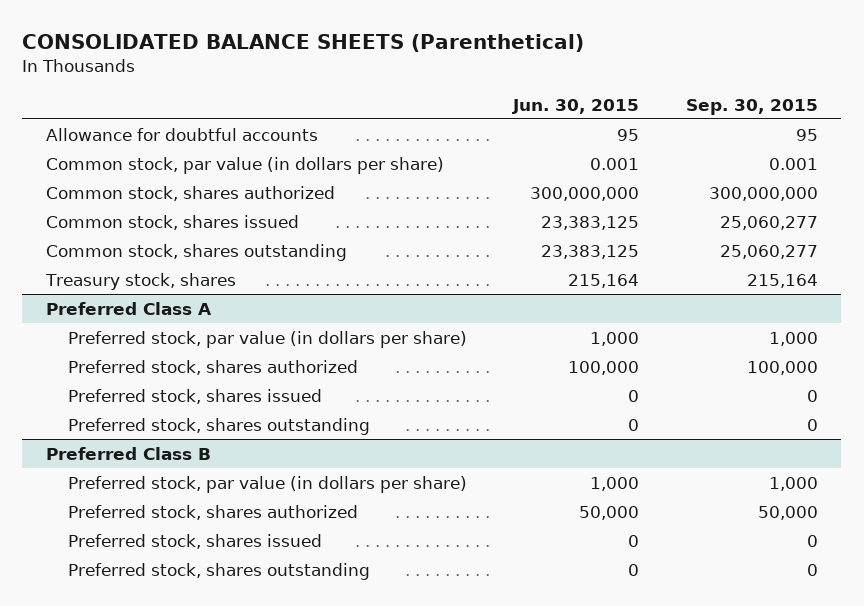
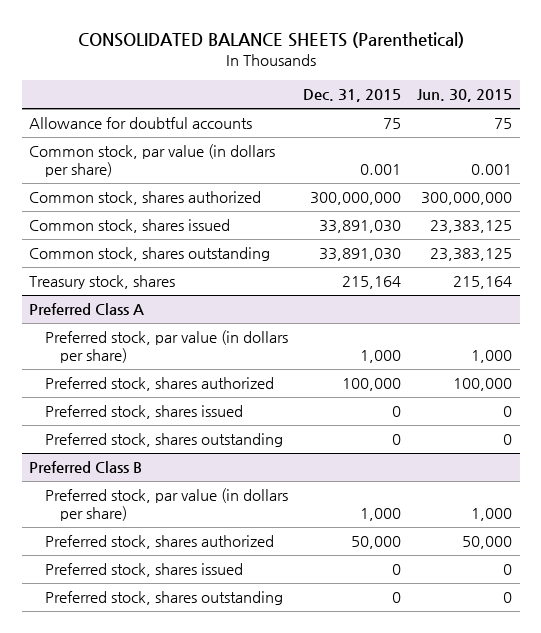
- | Jun. 30, 2015 | Sep. 30, 2015
+ | Dec. 31, 2015 | Jun. 30, 2015
- Allowance for doubtful accounts | 95 | 95
+ Allowance for doubtful accounts | 75 | 75

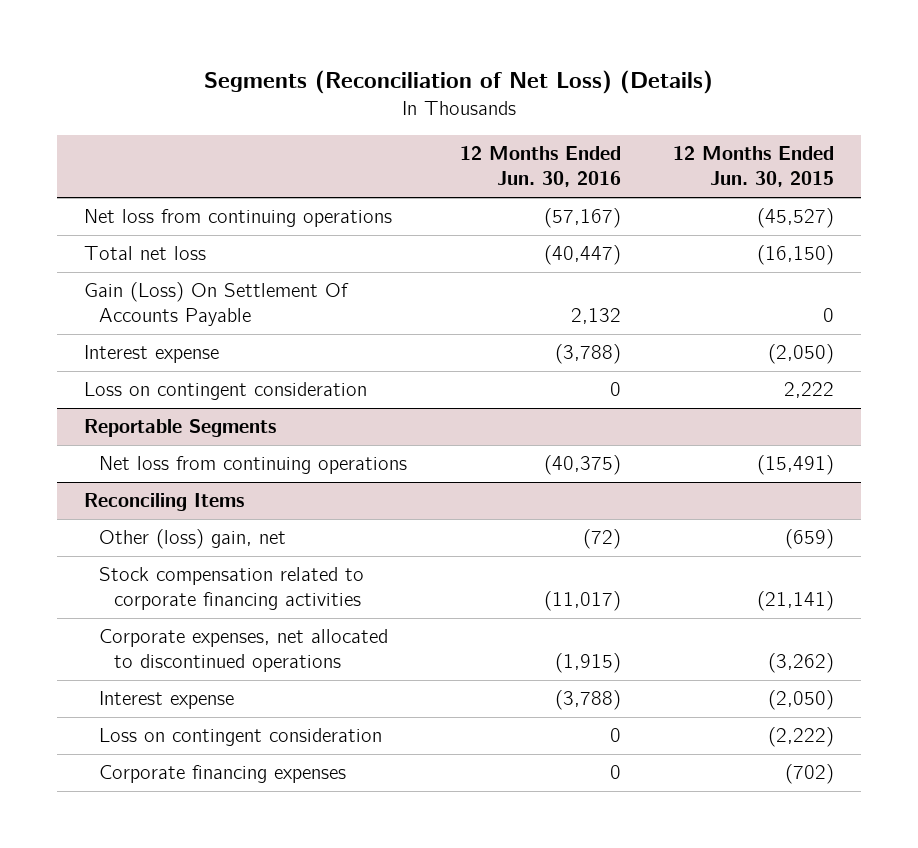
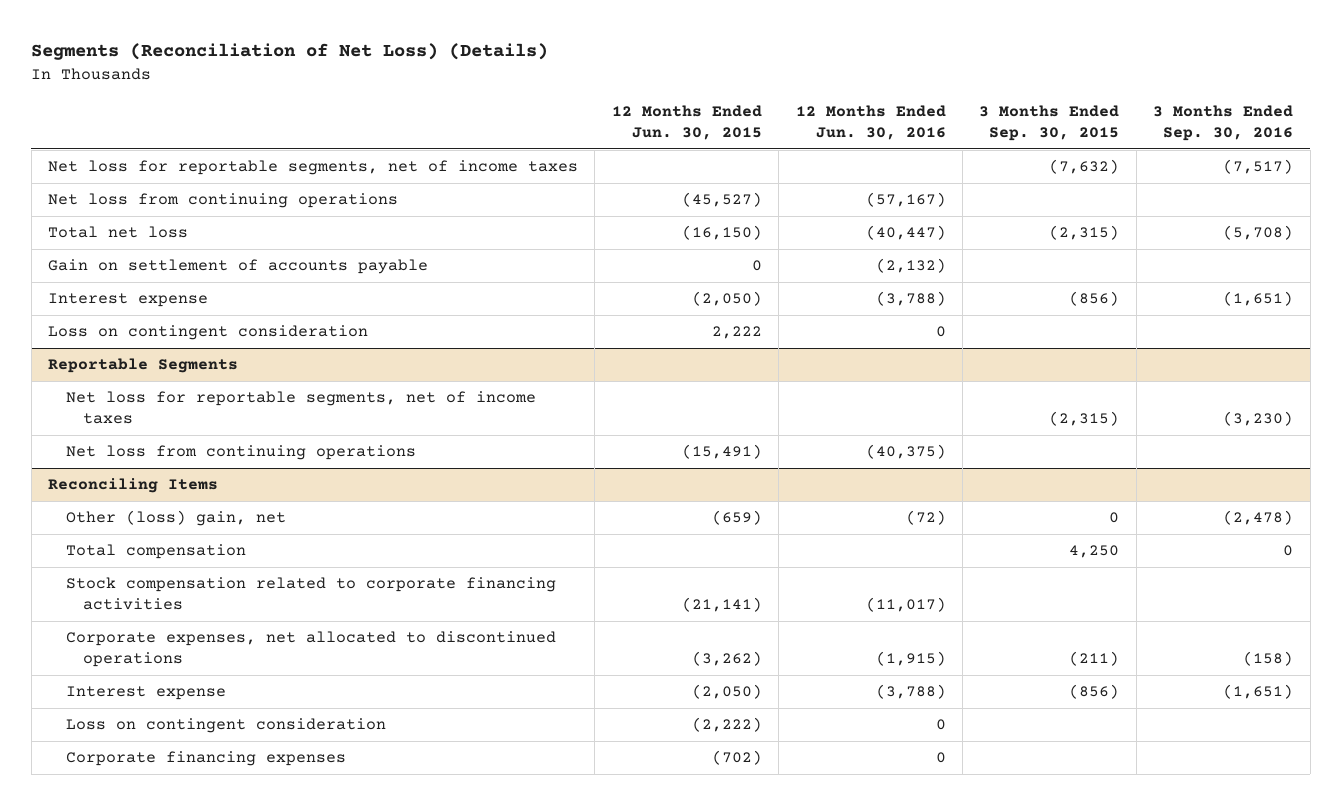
- | 12 Months Ended Jun. 30, 2016 | 12 Months Ended Jun. 30, 2015
+ | 12 Months Ended Jun. 30, 2015 | 12 Months Ended Jun. 30, 2016 | 3 Months Ended Sep. 30, 2015 | 3 Months Ended Sep. 30, 2016
+ Net loss for reportable segments, net of income taxes | | | (7,632) | (7,517)
- Gain (Loss) On Settlement Of Accounts Payable | 2,132 | 0
+ Gain on settlement of accounts payable | 0 | (2,132) | |
@ Reportable Segments
+ Net loss for reportable segments, net of income taxes | | | (2,315) | (3,230)
@ Reconciling Items
+ Total compensation | | | 4,250 | 0

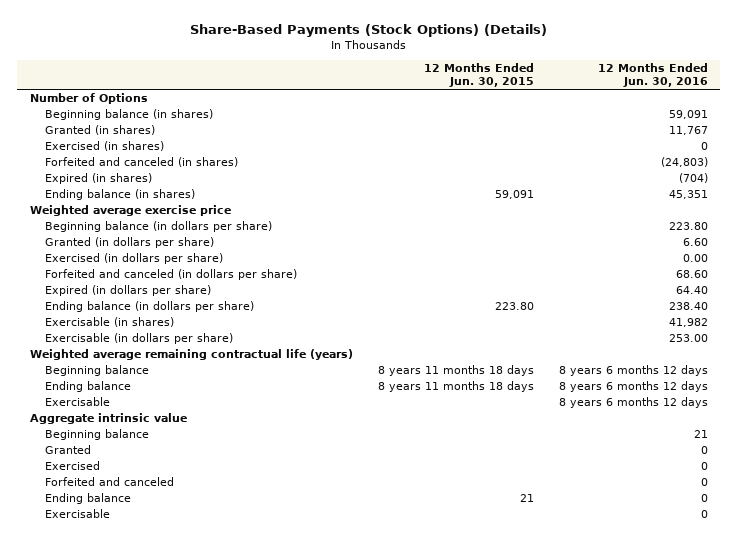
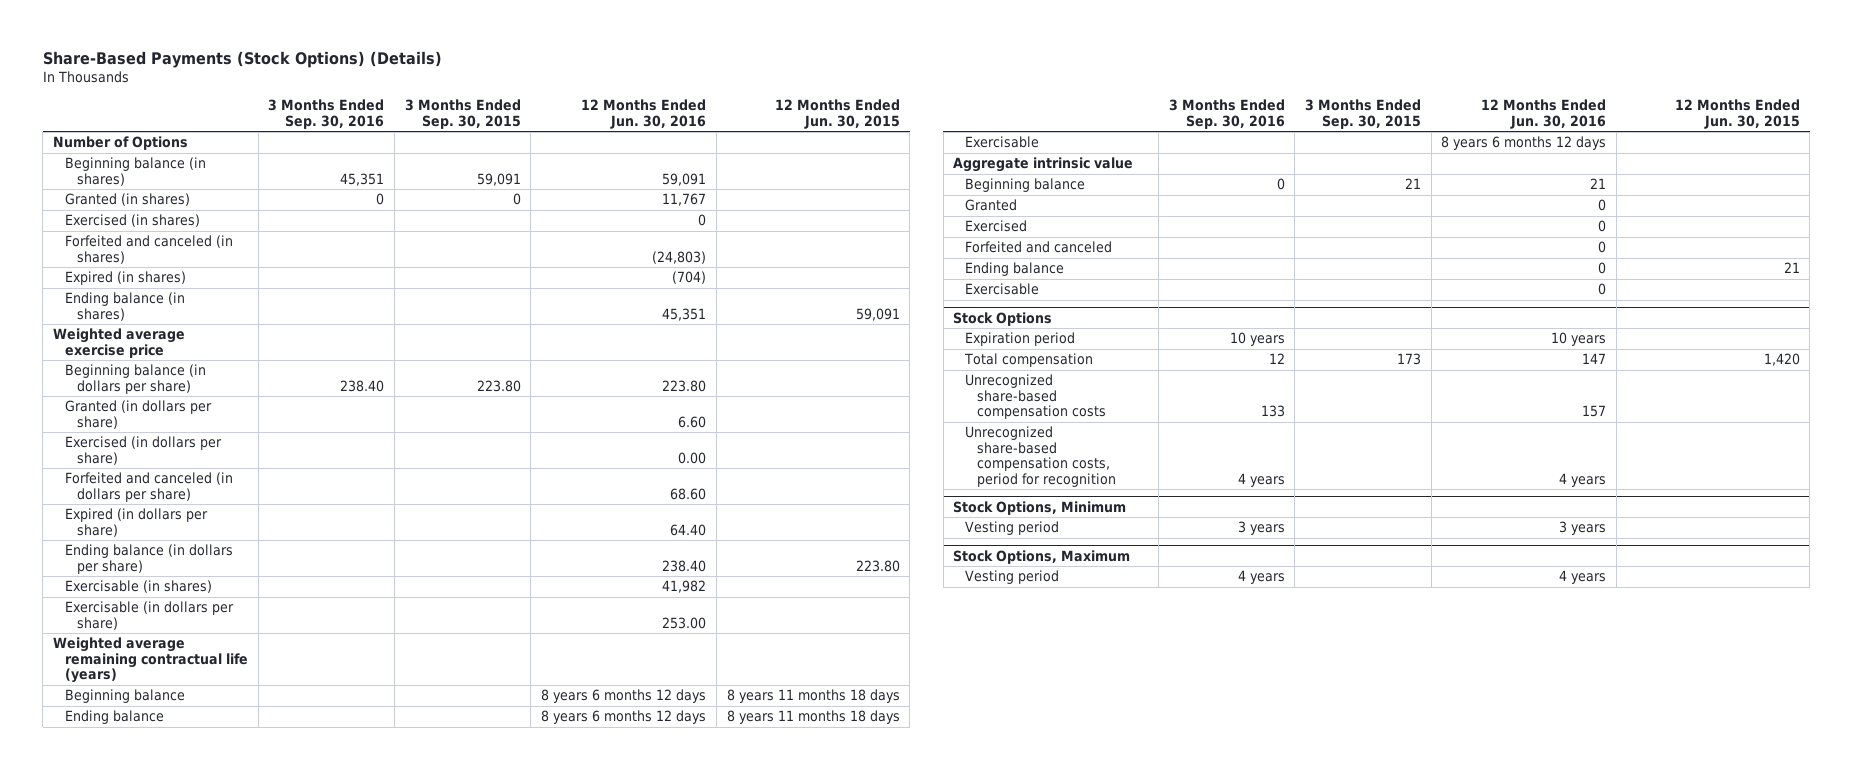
- | 12 Months Ended Jun. 30, 2015 | 12 Months Ended Jun. 30, 2016
+ | 3 Months Ended Sep. 30, 2016 | 3 Months Ended Sep. 30, 2015 | 12 Months Ended Jun. 30, 2016 | 12 Months Ended Jun. 30, 2015
+ Stock Options
+ Expiration period | 10 years | | 10 years |
+ Total compensation | 12 | 173 | 147 | 1,420
+ Unrecognized share-based compensation costs | 133 | | 157 |
+ Unrecognized share-based compensation costs, period for recognition | 4 years | | 4 years |
+ Stock Options, Minimum
+ Vesting period | 3 years | | 3 years |
+ Stock Options, Maximum
+ Vesting period | 4 years | | 4 years |

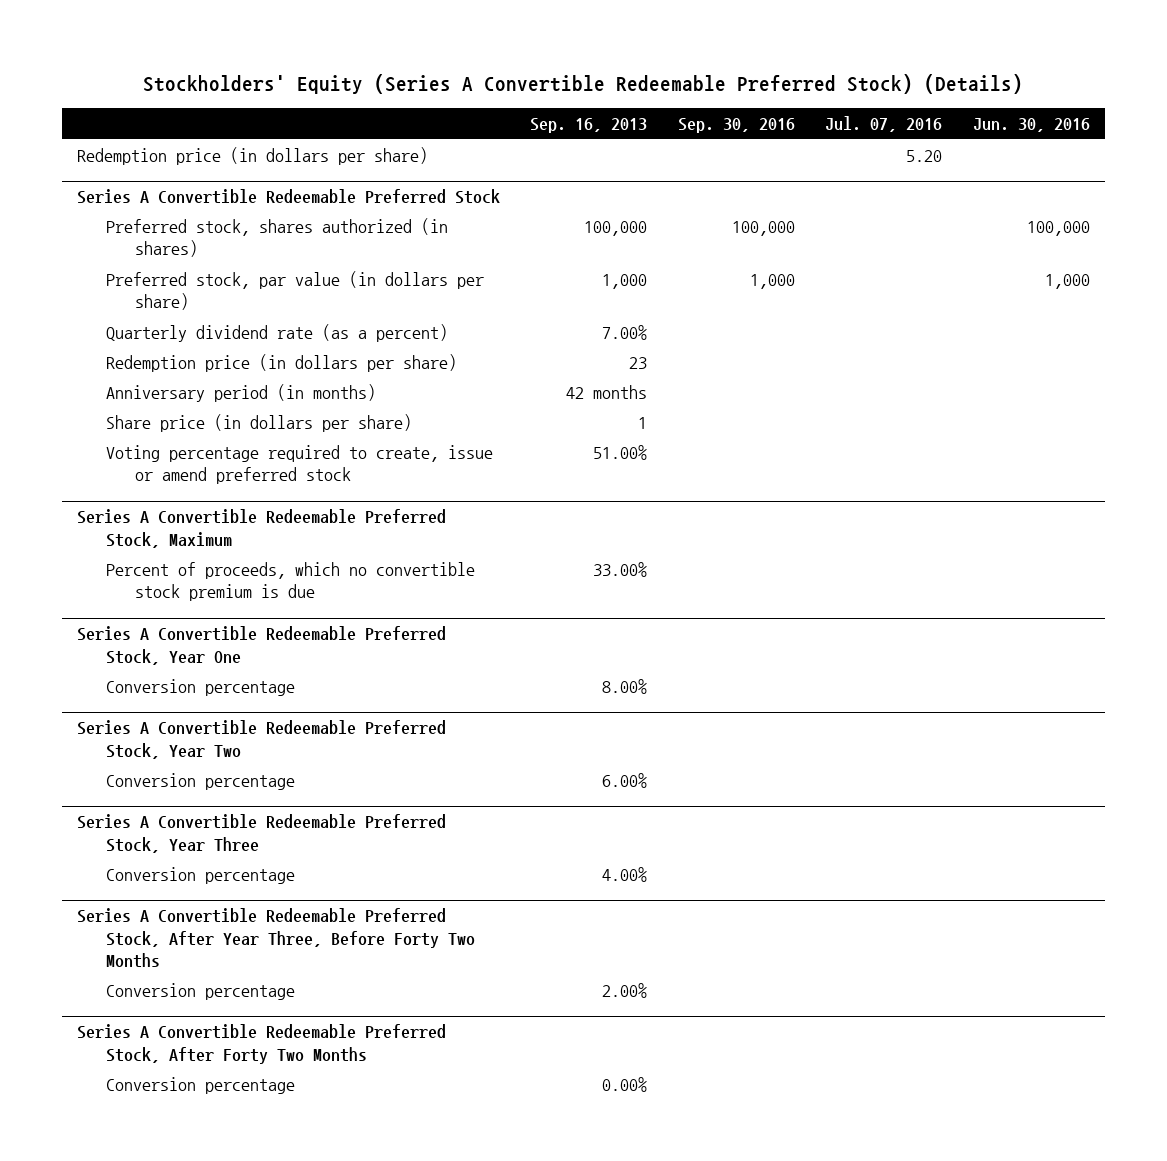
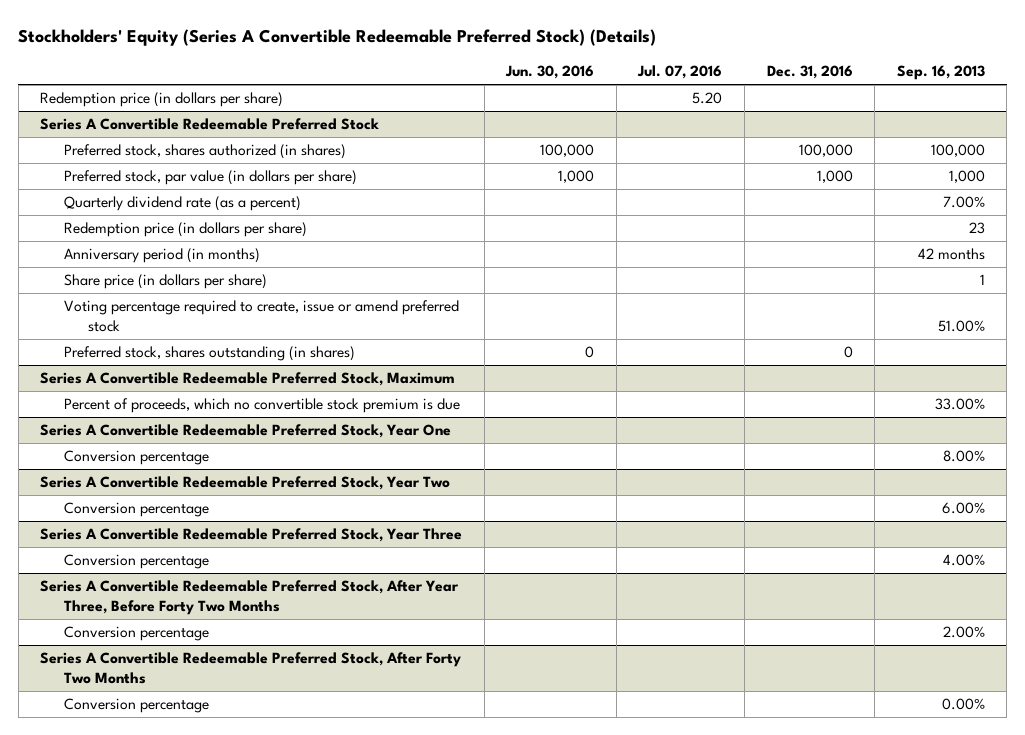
- | Sep. 16, 2013 | Sep. 30, 2016 | Jul. 07, 2016 | Jun. 30, 2016
+ | Jun. 30, 2016 | Jul. 07, 2016 | Dec. 31, 2016 | Sep. 16, 2013
@ Series A Convertible Redeemable Preferred Stock
+ Preferred stock, shares outstanding (in shares) | 0 | | 0 |

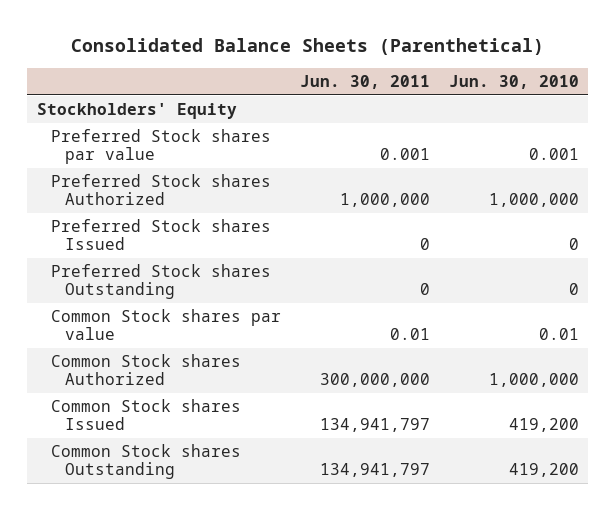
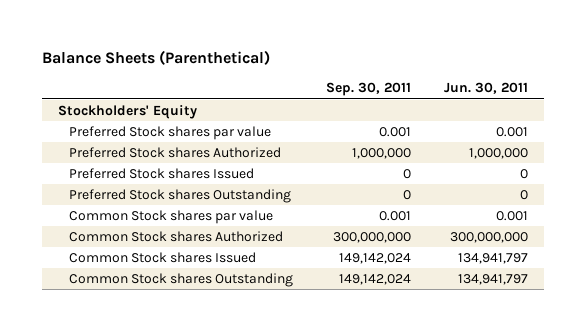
- Consolidated Balance Sheets (Parenthetical)
+ Balance Sheets (Parenthetical)
- | Jun. 30, 2011 | Jun. 30, 2010
+ | Sep. 30, 2011 | Jun. 30, 2011
- Common Stock shares par value | 0.01 | 0.01
+ Common Stock shares par value | 0.001 | 0.001

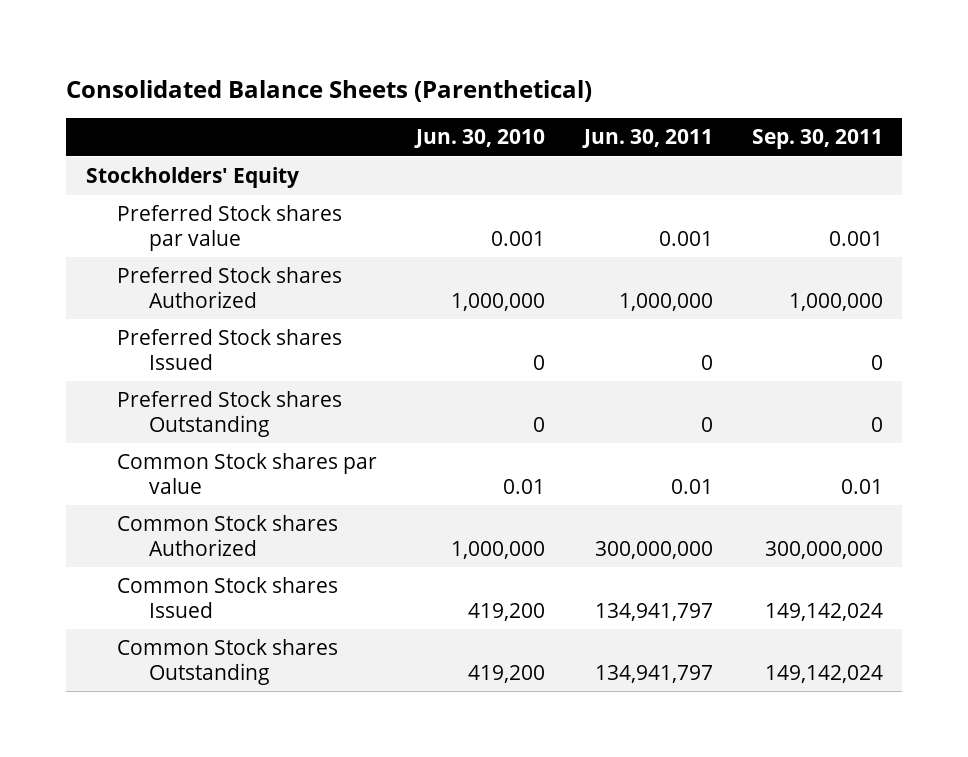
- Balance Sheets (Parenthetical)
+ Consolidated Balance Sheets (Parenthetical)
- | Sep. 30, 2011 | Jun. 30, 2011
+ | Jun. 30, 2010 | Jun. 30, 2011 | Sep. 30, 2011
- Common Stock shares par value | 0.001 | 0.001
+ Common Stock shares par value | 0.01 | 0.01 | 0.01

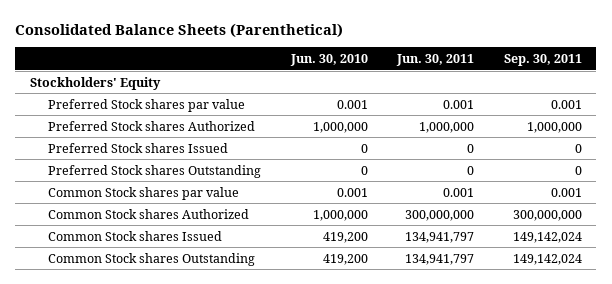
- Common Stock shares par value | 0.01 | 0.01 | 0.01
+ Common Stock shares par value | 0.001 | 0.001 | 0.001

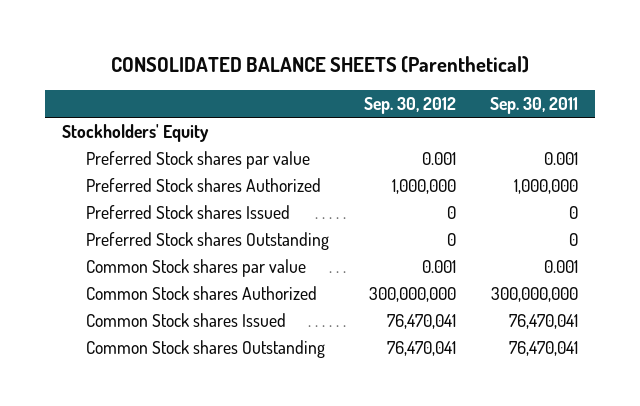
- Consolidated Balance Sheets (Parenthetical)
+ CONSOLIDATED BALANCE SHEETS (Parenthetical)
- | Jun. 30, 2010 | Jun. 30, 2011 | Sep. 30, 2011
+ | Sep. 30, 2012 | Sep. 30, 2011
- Common Stock shares Issued | 419,200 | 134,941,797 | 149,142,024
- Common Stock shares Outstanding | 419,200 | 134,941,797 | 149,142,024
+ Common Stock shares Issued | 76,470,041 | 76,470,041
+ Common Stock shares Outstanding | 76,470,041 | 76,470,041

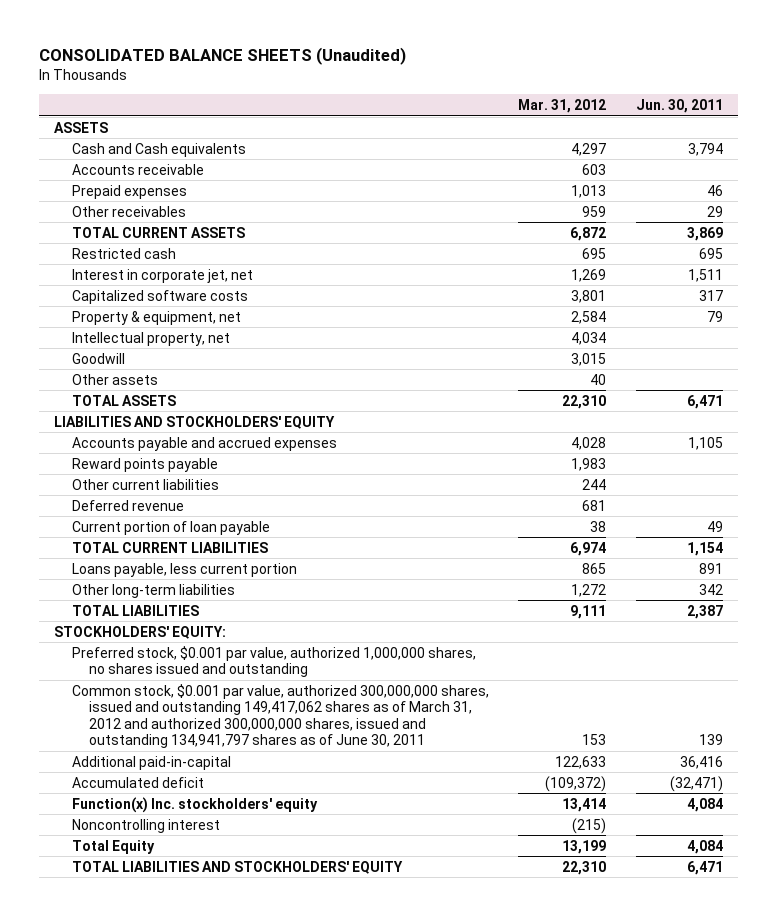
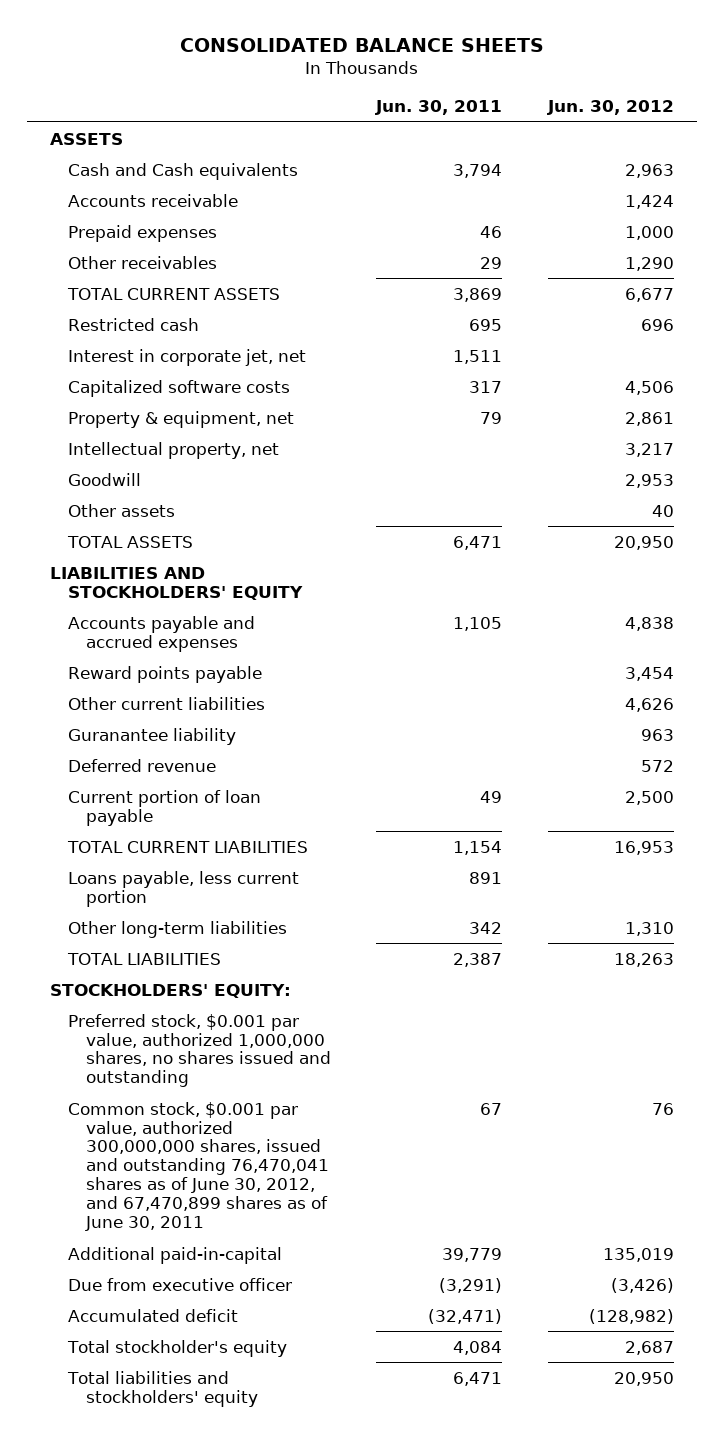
- CONSOLIDATED BALANCE SHEETS (Unaudited)
+ CONSOLIDATED BALANCE SHEETS
- | Mar. 31, 2012 | Jun. 30, 2011
+ | Jun. 30, 2011 | Jun. 30, 2012
+ Guranantee liability | | 963
- Common stock, $0.001 par value, authorized 300,000,000 shares, issued and outstanding 149,417,062 shares as of March 31, 2012 and authorized 300,000,000 shares, issued and outstanding 134,941,797 shares as of June 30, 2011 | 153 | 139
- Additional paid-in-capital | 122,633 | 36,416
+ Common stock, $0.001 par value, authorized 300,000,000 shares, issued and outstanding 76,470,041 shares as of June 30, 2012, and 67,470,899 shares as of June 30, 2011 | 67 | 76
+ Additional paid-in-capital | 39,779 | 135,019
+ Due from executive officer | (3,291) | (3,426)
- Function(x) Inc. stockholders' equity | 13,414 | 4,084
- Noncontrolling interest | (215) |
- Total Equity | 13,199 | 4,084
- TOTAL LIABILITIES AND STOCKHOLDERS' EQUITY | 22,310 | 6,471
+ Total stockholder's equity | 4,084 | 2,687
+ Total liabilities and stockholders' equity | 6,471 | 20,950

